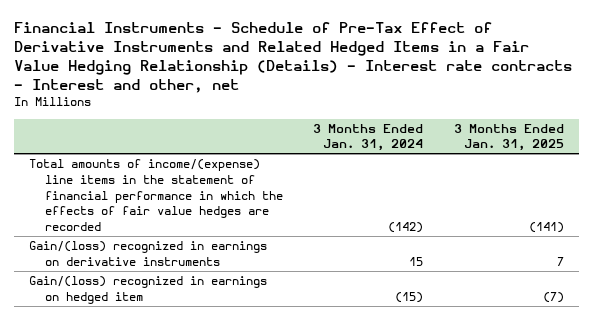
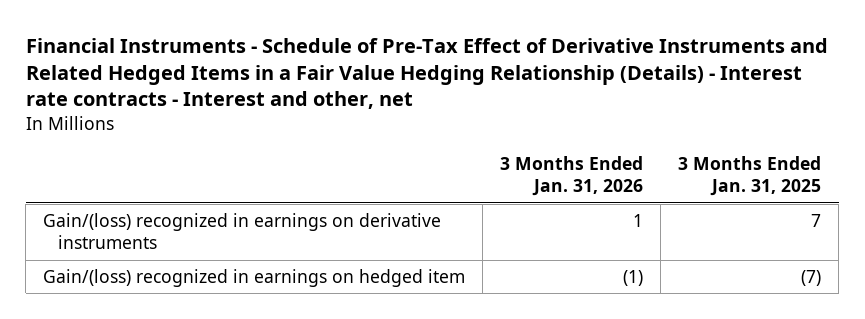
- | 3 Months Ended Jan. 31, 2024 | 3 Months Ended Jan. 31, 2025
+ | 3 Months Ended Jan. 31, 2026 | 3 Months Ended Jan. 31, 2025
- Total amounts of income/(expense) line items in the statement of financial performance in which the effects of fair value hedges are recorded | (142) | (141)

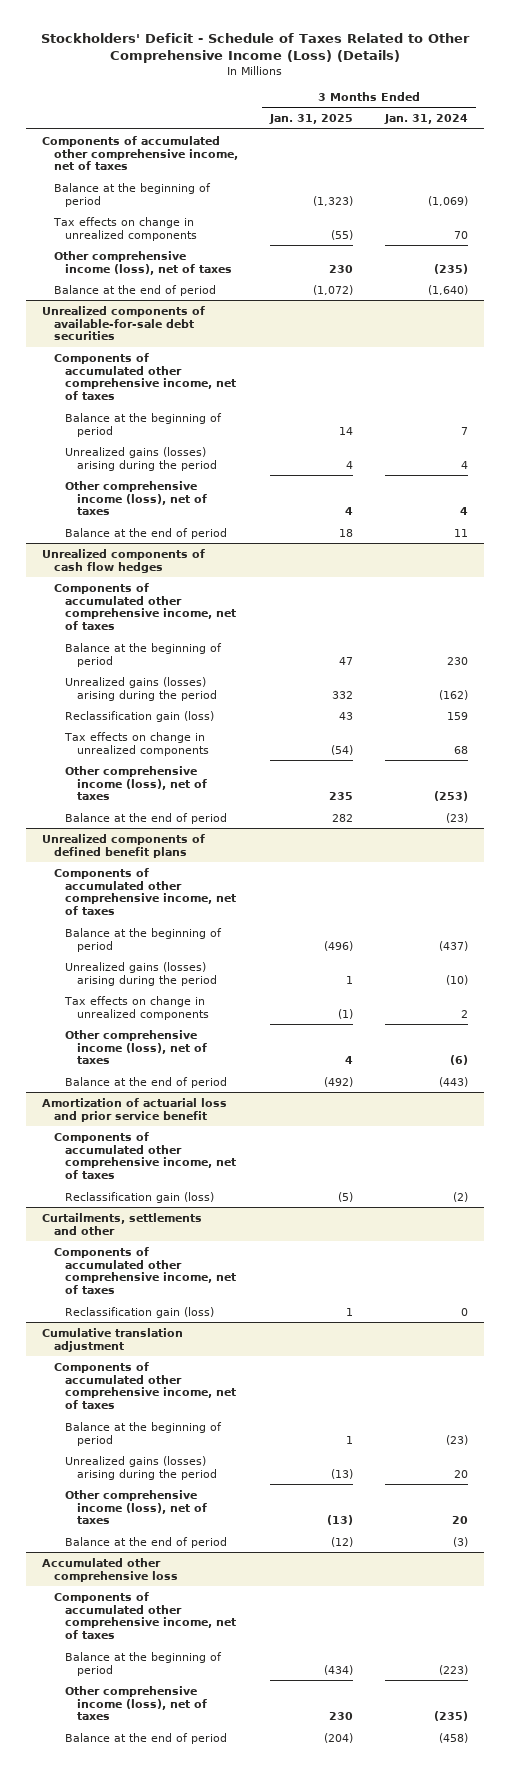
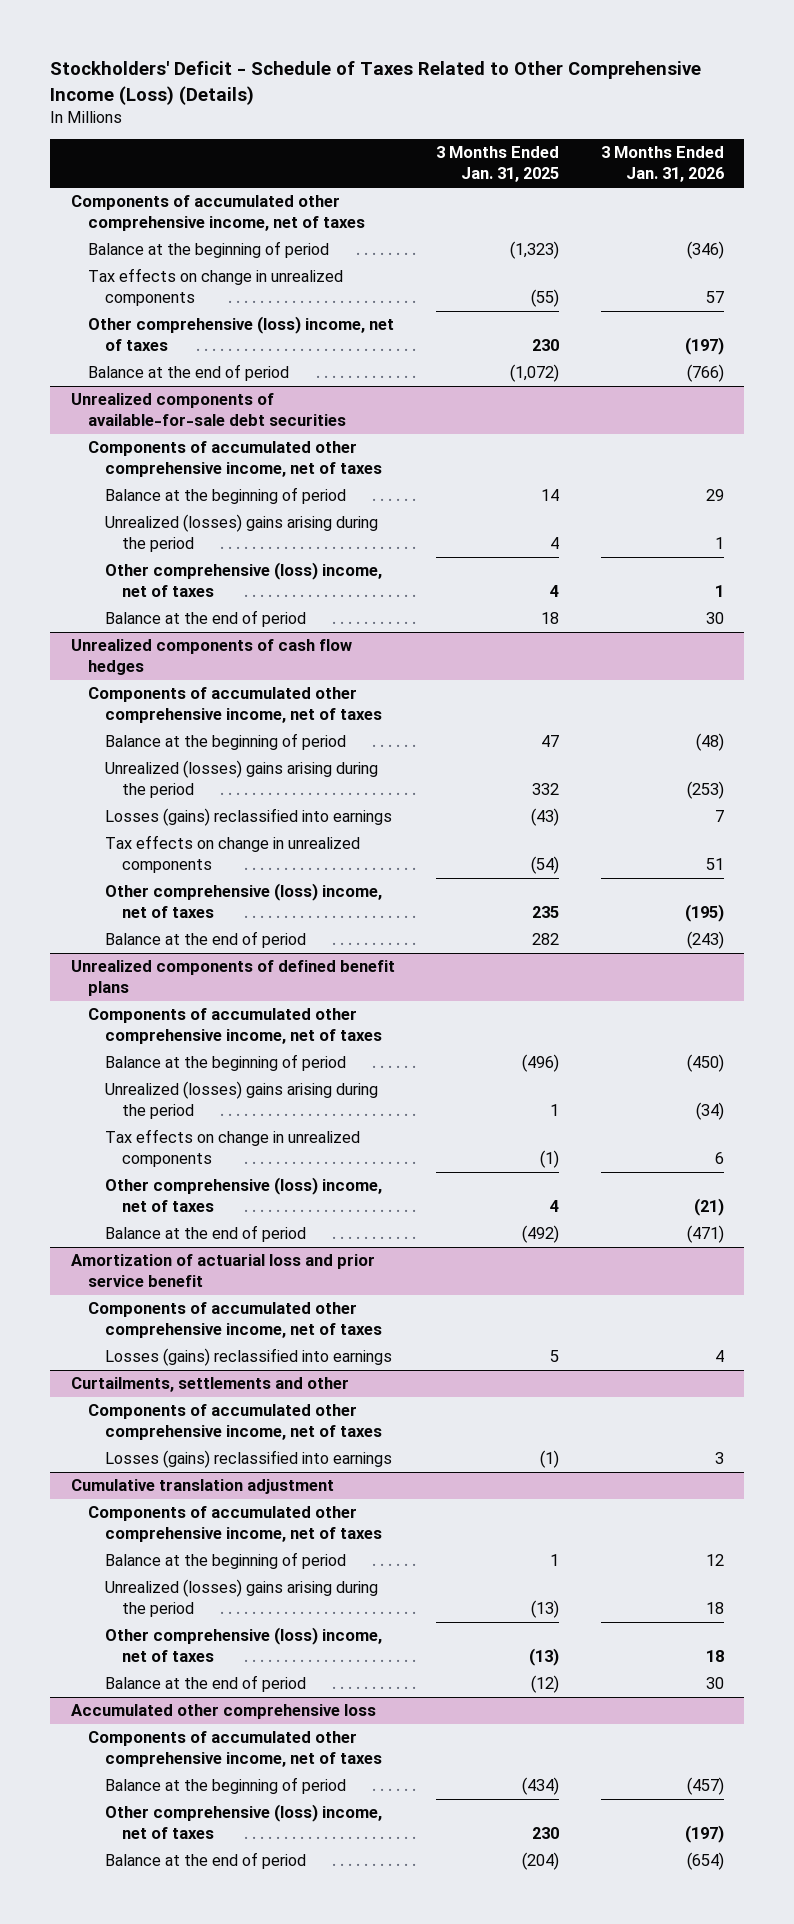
- | 3 Months Ended Jan. 31, 2025 | 3 Months Ended Jan. 31, 2024
+ | 3 Months Ended Jan. 31, 2025 | 3 Months Ended Jan. 31, 2026
- Other comprehensive income (loss), net of taxes | 230 | (235)
+ Other comprehensive (loss) income, net of taxes | 230 | (197)
@ Unrealized components of available-for-sale debt securities
- Unrealized gains (losses) arising during the period | 4 | 4
- Other comprehensive income (loss), net of taxes | 4 | 4
+ Unrealized (losses) gains arising during the period | 4 | 1
+ Other comprehensive (loss) income, net of taxes | 4 | 1
@ Unrealized components of cash flow hedges
- Unrealized gains (losses) arising during the period | 332 | (162)
- Reclassification gain (loss) | 43 | 159
+ Unrealized (losses) gains arising during the period | 332 | (253)
+ Losses (gains) reclassified into earnings | (43) | 7
- Other comprehensive income (loss), net of taxes | 235 | (253)
+ Other comprehensive (loss) income, net of taxes | 235 | (195)
@ Unrealized components of defined benefit plans
- Unrealized gains (losses) arising during the period | 1 | (10)
+ Unrealized (losses) gains arising during the period | 1 | (34)
- Other comprehensive income (loss), net of taxes | 4 | (6)
+ Other comprehensive (loss) income, net of taxes | 4 | (21)
@ Amortization of actuarial loss and prior service benefit
- Reclassification gain (loss) | (5) | (2)
+ Losses (gains) reclassified into earnings | 5 | 4
@ Curtailments, settlements and other
- Reclassification gain (loss) | 1 | 0
+ Losses (gains) reclassified into earnings | (1) | 3
@ Cumulative translation adjustment
- Unrealized gains (losses) arising during the period | (13) | 20
- Other comprehensive income (loss), net of taxes | (13) | 20
+ Unrealized (losses) gains arising during the period | (13) | 18
+ Other comprehensive (loss) income, net of taxes | (13) | 18
@ Accumulated other comprehensive loss
- Other comprehensive income (loss), net of taxes | 230 | (235)
+ Other comprehensive (loss) income, net of taxes | 230 | (197)

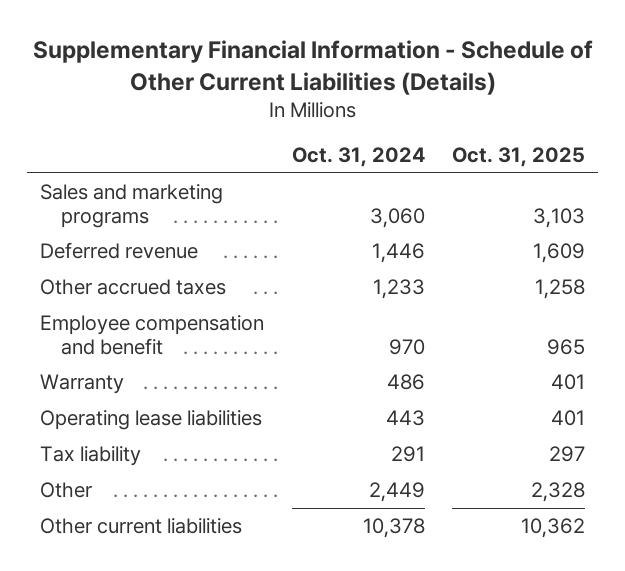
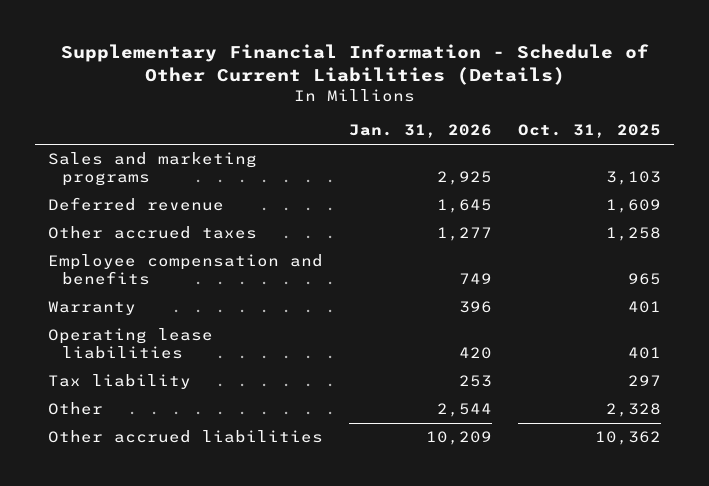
- | Oct. 31, 2024 | Oct. 31, 2025
+ | Jan. 31, 2026 | Oct. 31, 2025
- Employee compensation and benefit | 970 | 965
+ Employee compensation and benefits | 749 | 965
- Other current liabilities | 10,378 | 10,362
+ Other accrued liabilities | 10,209 | 10,362

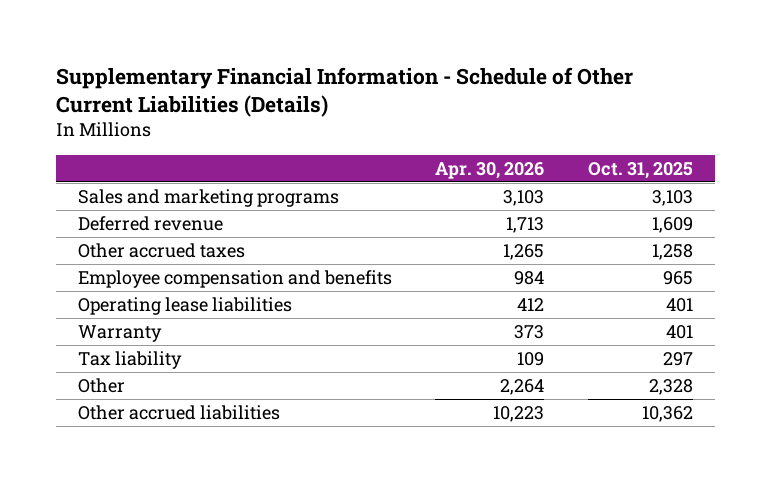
- | Jan. 31, 2026 | Oct. 31, 2025
+ | Apr. 30, 2026 | Oct. 31, 2025
moved down: Warranty | 373 | 401

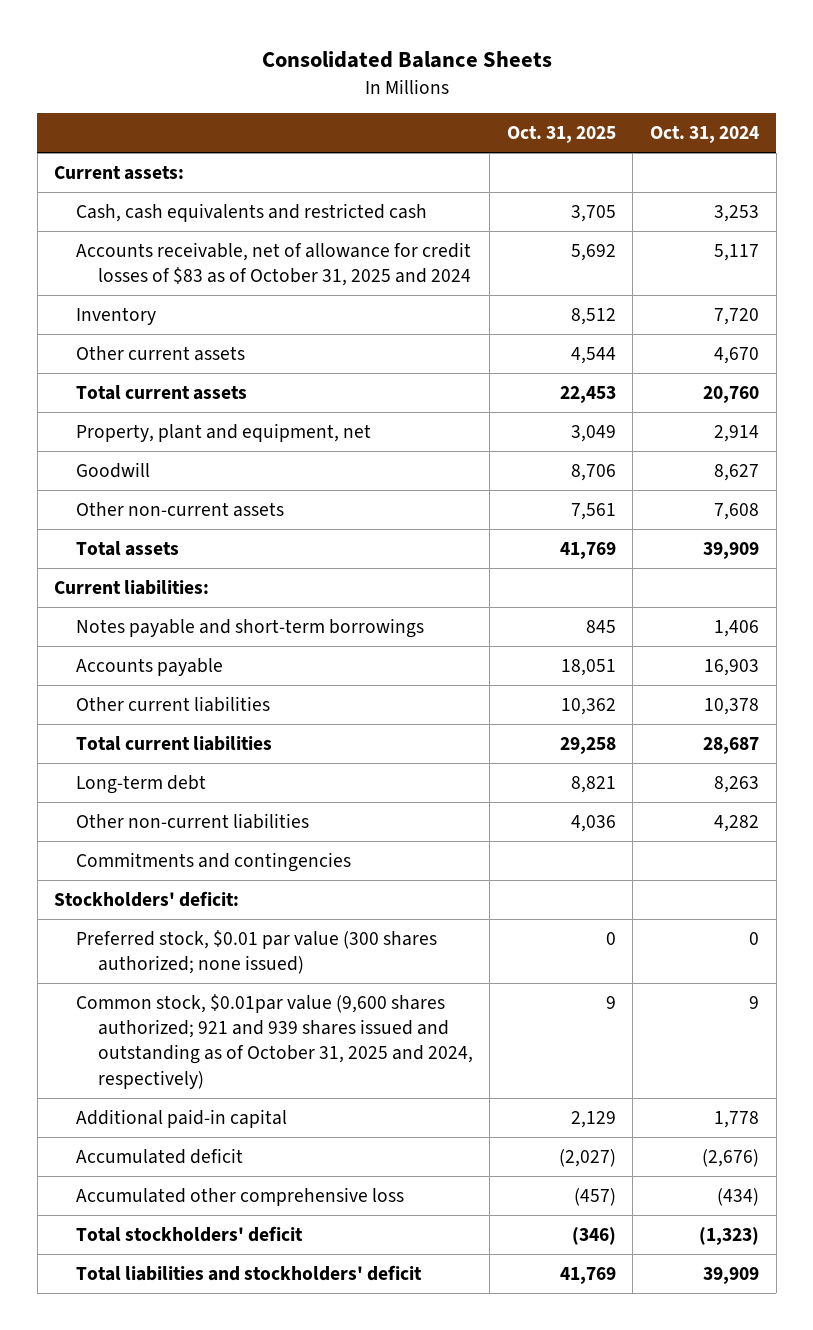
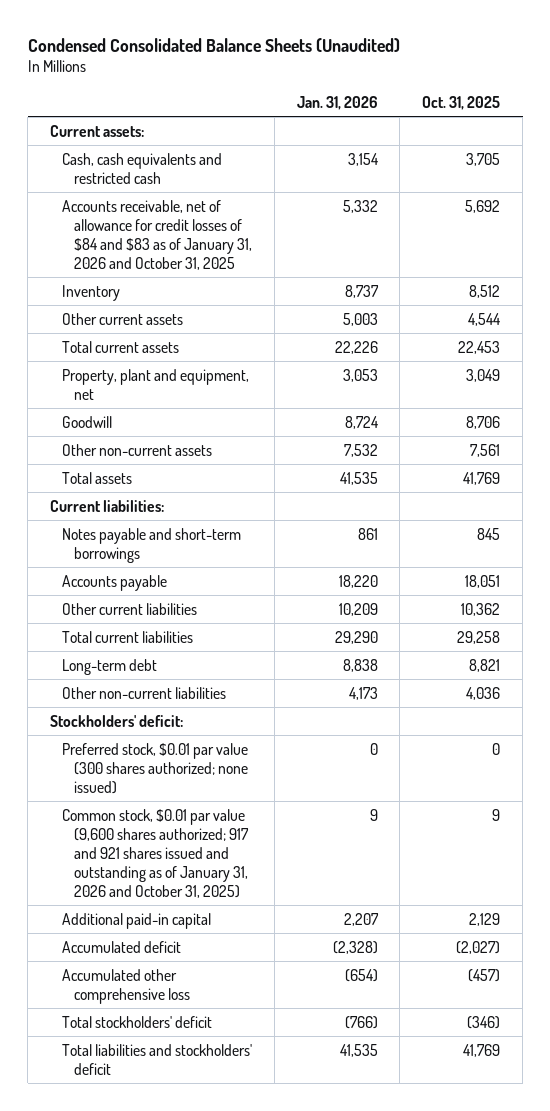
- Consolidated Balance Sheets
+ Condensed Consolidated Balance Sheets (Unaudited)
- | Oct. 31, 2025 | Oct. 31, 2024
+ | Jan. 31, 2026 | Oct. 31, 2025
- Accounts receivable, net of allowance for credit losses of $83 as of October 31, 2025 and 2024 | 5,692 | 5,117
+ Accounts receivable, net of allowance for credit losses of $84 and $83 as of January 31, 2026 and October 31, 2025 | 5,332 | 5,692
- Commitments and contingencies
- Common stock, $0.01par value (9,600 shares authorized; 921 and 939 shares issued and outstanding as of October 31, 2025 and 2024, respectively) | 9 | 9
+ Common stock, $0.01 par value (9,600 shares authorized; 917 and 921 shares issued and outstanding as of January 31, 2026 and October 31, 2025) | 9 | 9

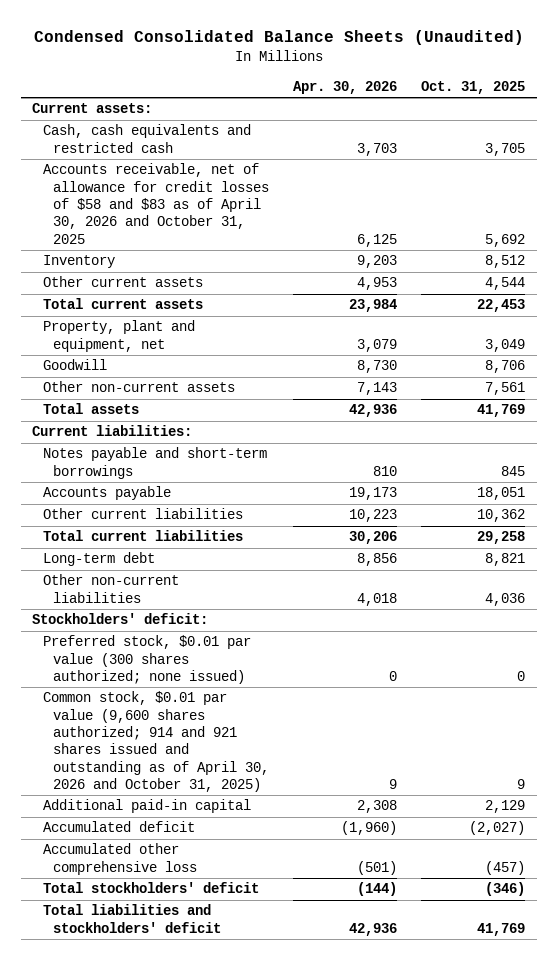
- | Jan. 31, 2026 | Oct. 31, 2025
+ | Apr. 30, 2026 | Oct. 31, 2025
- Accounts receivable, net of allowance for credit losses of $84 and $83 as of January 31, 2026 and October 31, 2025 | 5,332 | 5,692
+ Accounts receivable, net of allowance for credit losses of $58 and $83 as of April 30, 2026 and October 31, 2025 | 6,125 | 5,692
- Common stock, $0.01 par value (9,600 shares authorized; 917 and 921 shares issued and outstanding as of January 31, 2026 and October 31, 2025) | 9 | 9
+ Common stock, $0.01 par value (9,600 shares authorized; 914 and 921 shares issued and outstanding as of April 30, 2026 and October 31, 2025) | 9 | 9

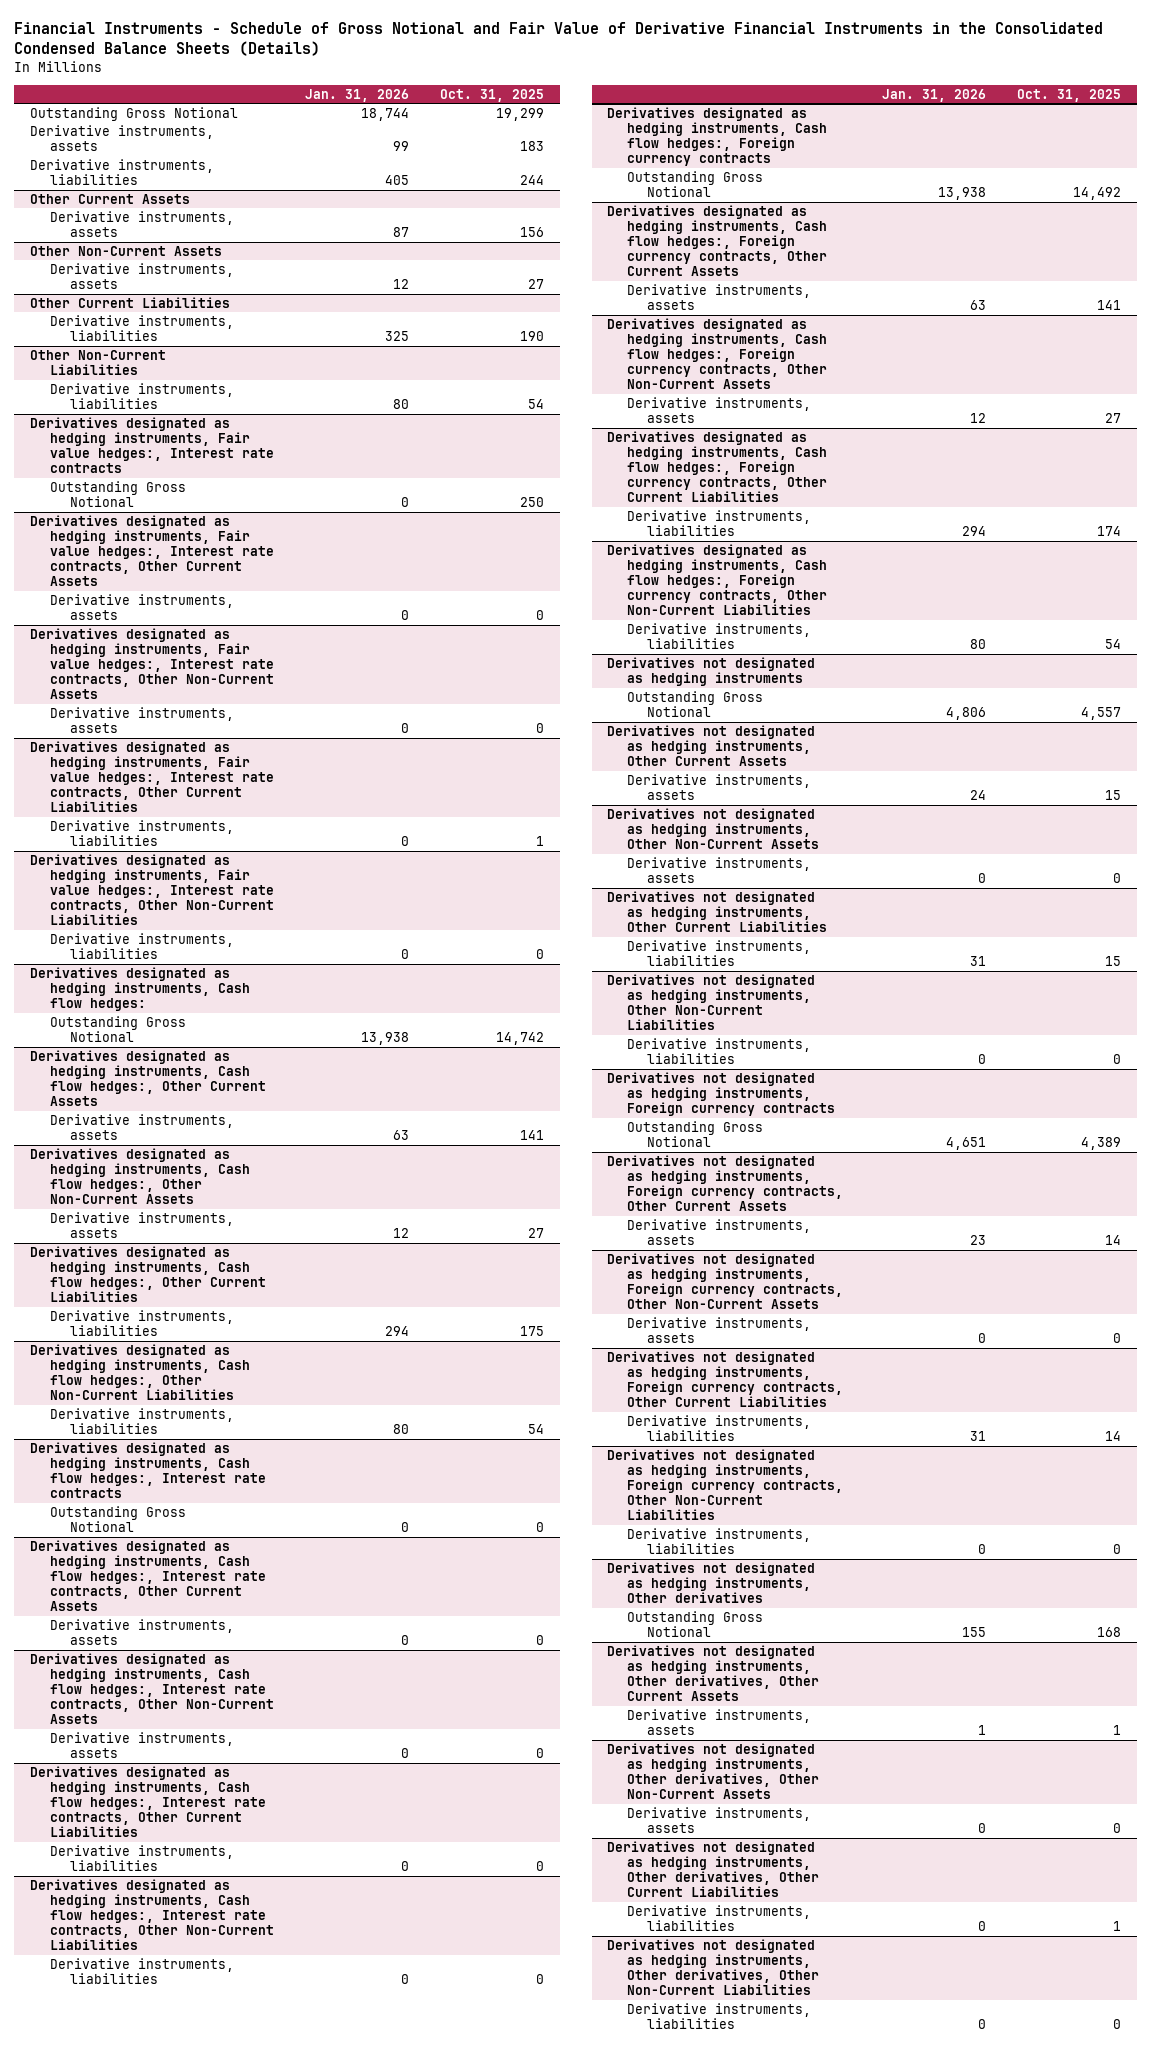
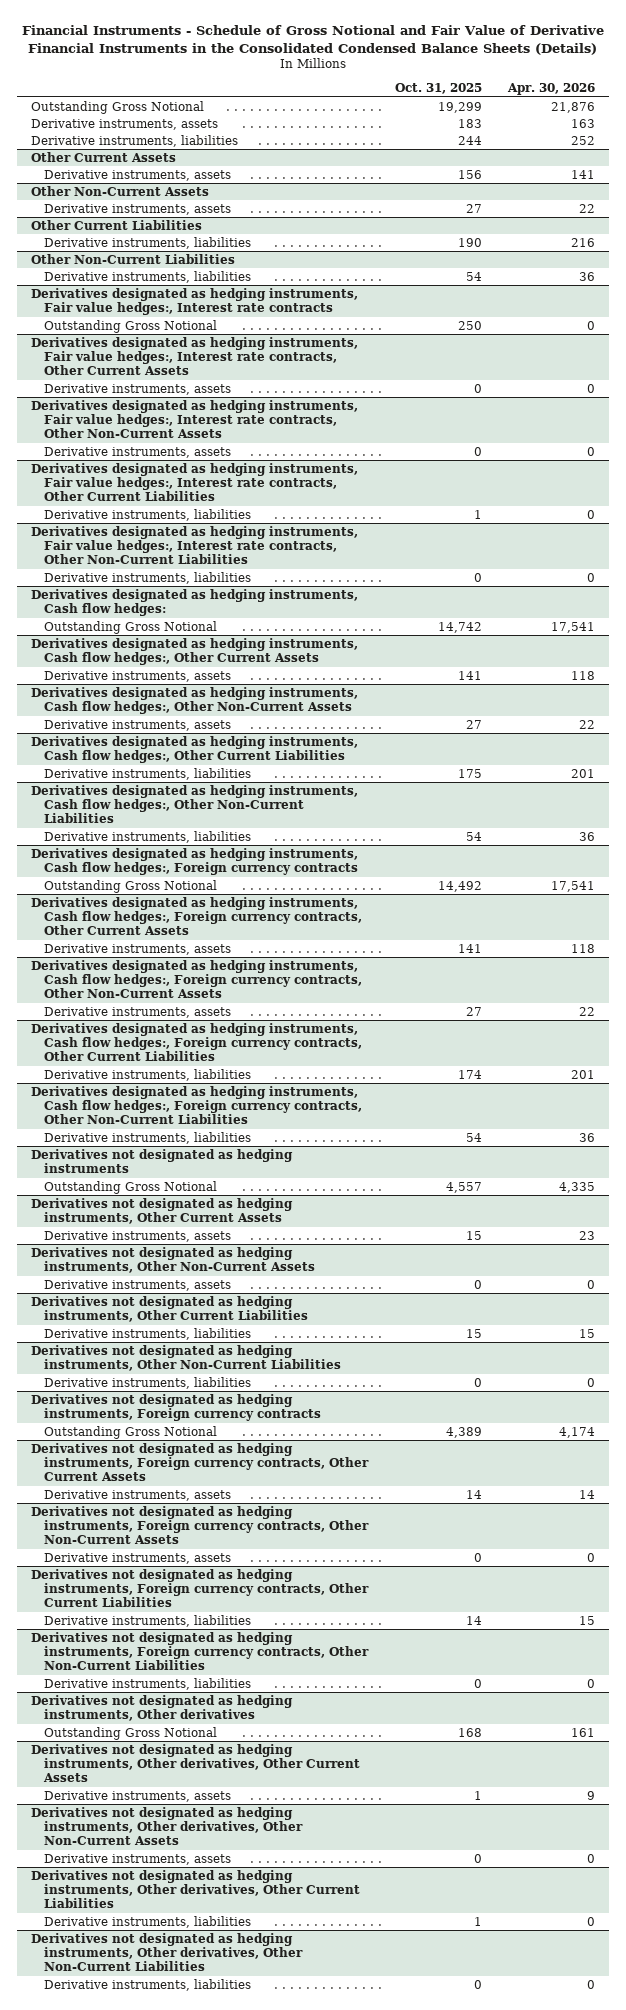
- | Jan. 31, 2026 | Oct. 31, 2025
+ | Oct. 31, 2025 | Apr. 30, 2026
- Derivatives designated as hedging instruments, Cash flow hedges:, Interest rate contracts
- Outstanding Gross Notional | 0 | 0
- Derivatives designated as hedging instruments, Cash flow hedges:, Interest rate contracts, Other Current Assets
- Derivative instruments, assets | 0 | 0
- Derivatives designated as hedging instruments, Cash flow hedges:, Interest rate contracts, Other Non-Current Assets
- Derivative instruments, assets | 0 | 0
- Derivatives designated as hedging instruments, Cash flow hedges:, Interest rate contracts, Other Current Liabilities
- Derivative instruments, liabilities | 0 | 0
- Derivatives designated as hedging instruments, Cash flow hedges:, Interest rate contracts, Other Non-Current Liabilities
- Derivative instruments, liabilities | 0 | 0

